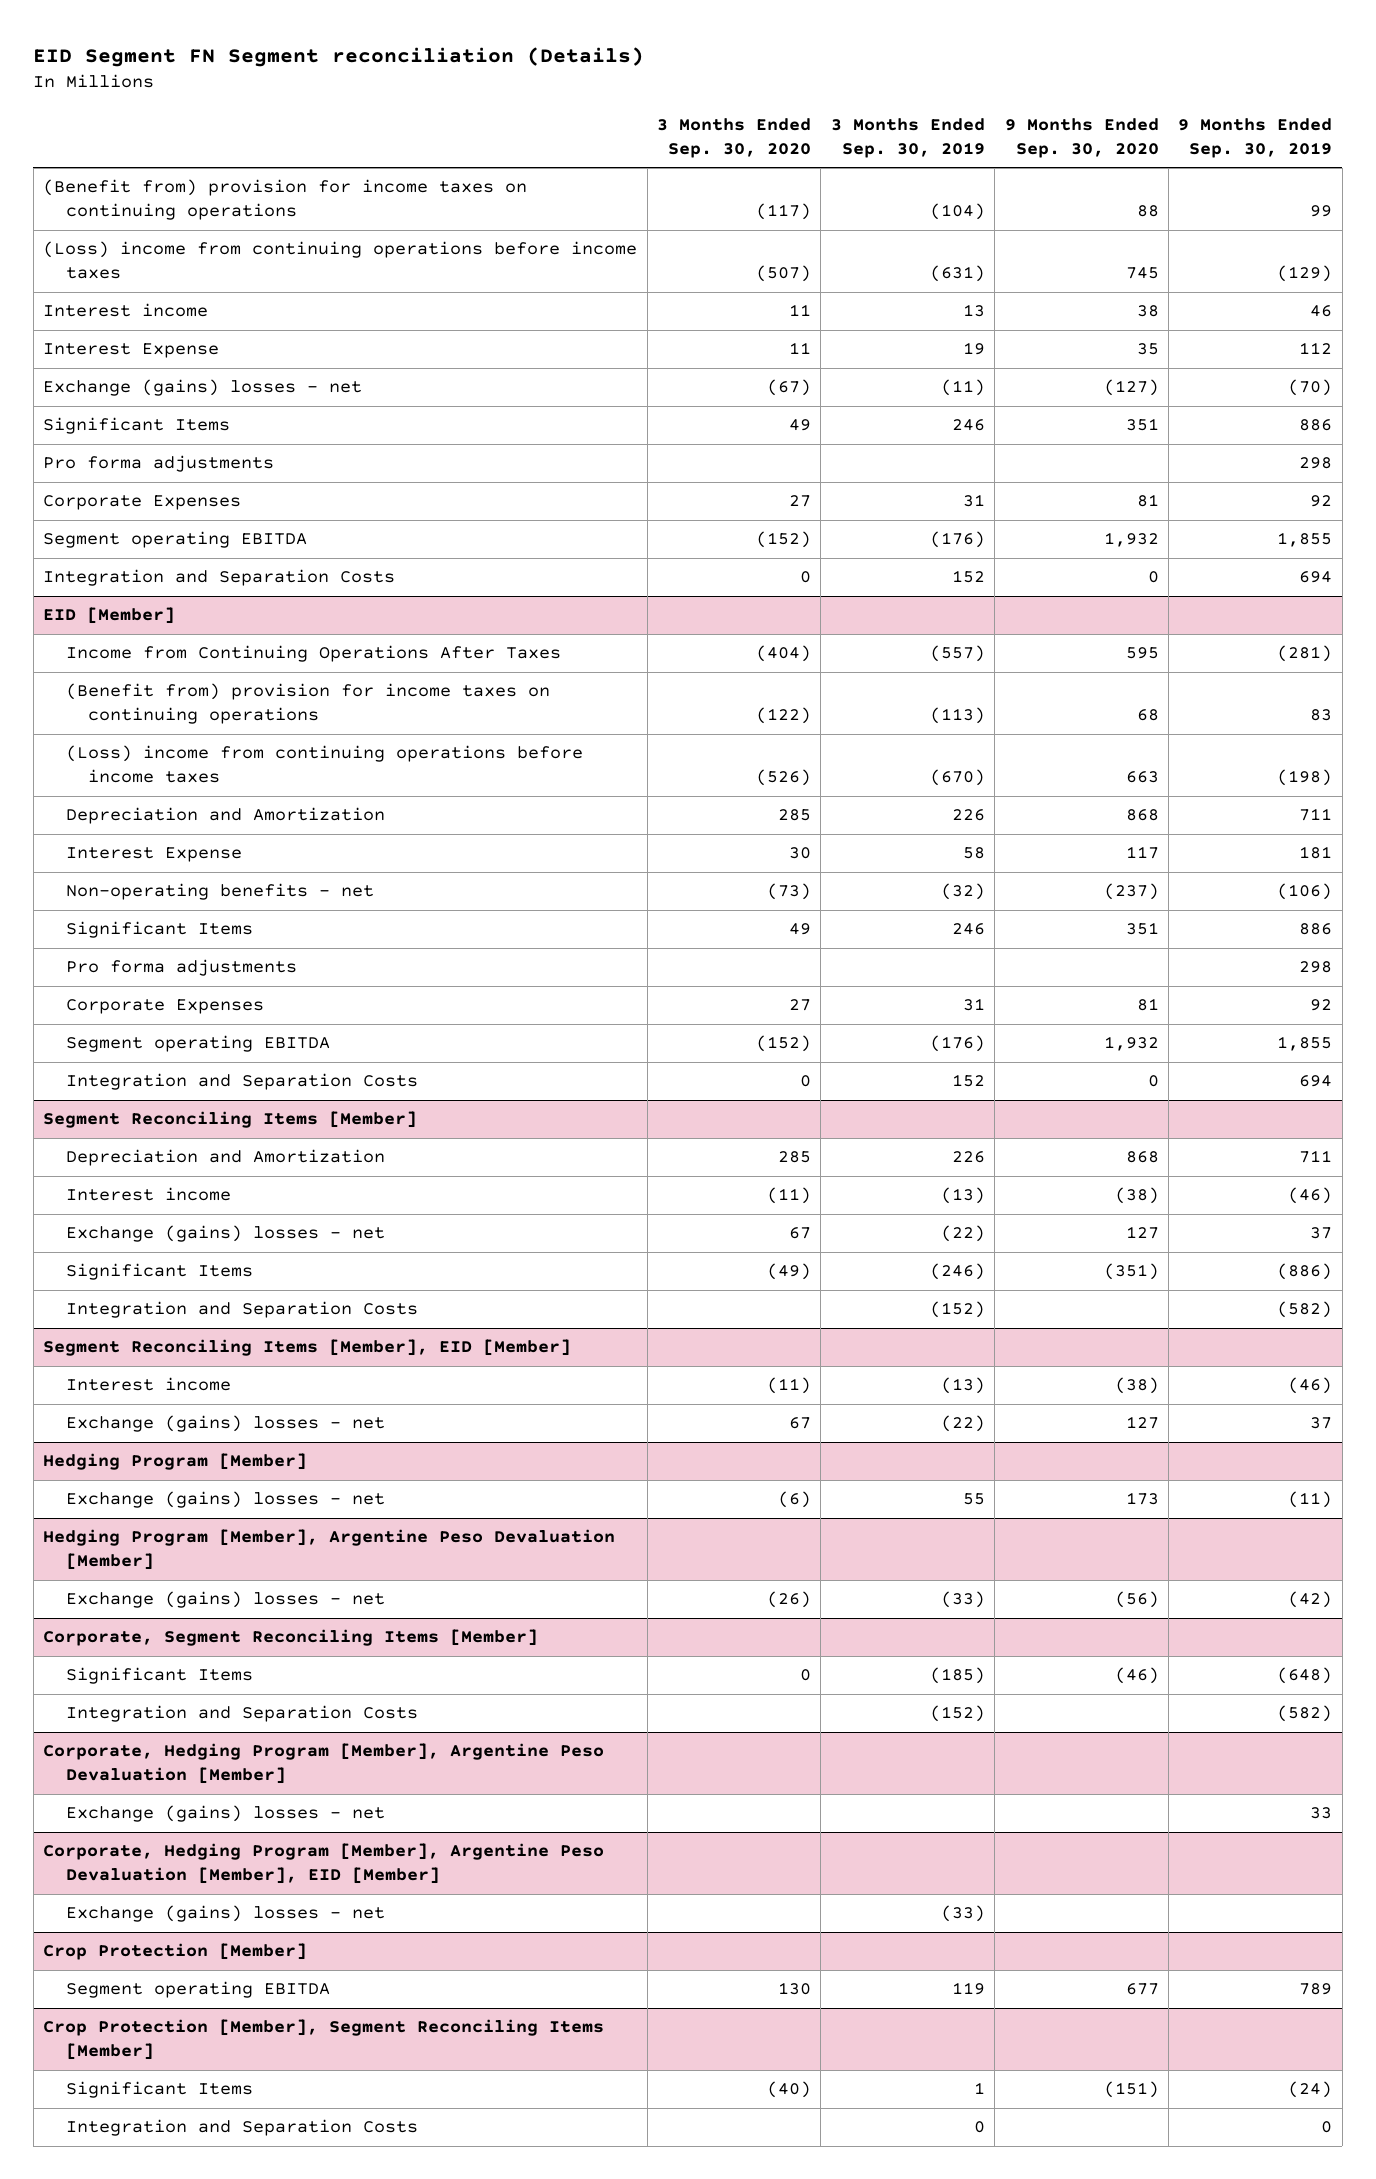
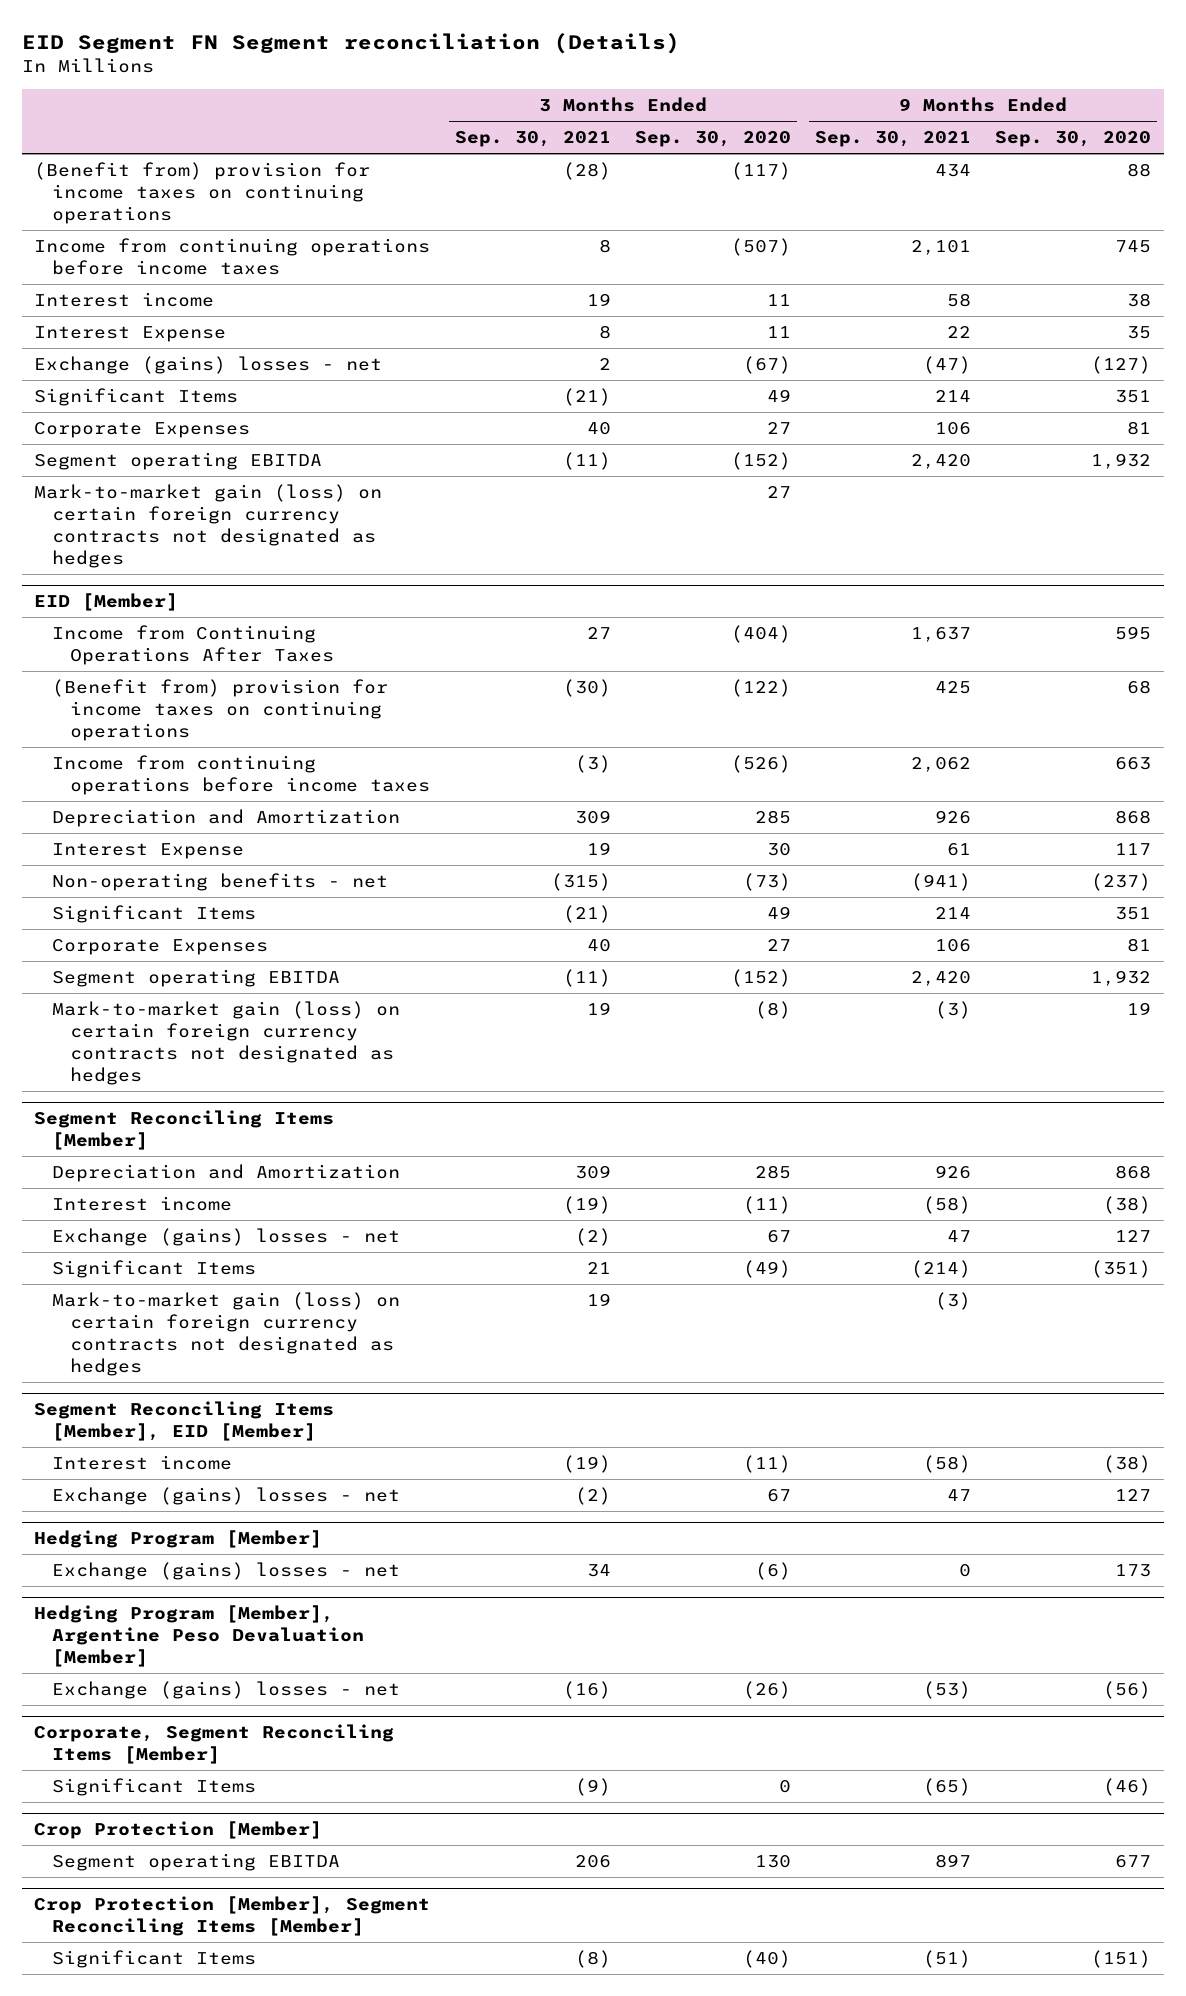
- | 3 Months Ended Sep. 30, 2020 | 3 Months Ended Sep. 30, 2019 | 9 Months Ended Sep. 30, 2020 | 9 Months Ended Sep. 30, 2019
+ | 3 Months Ended Sep. 30, 2021 | 3 Months Ended Sep. 30, 2020 | 9 Months Ended Sep. 30, 2021 | 9 Months Ended Sep. 30, 2020
- (Loss) income from continuing operations before income taxes | (507) | (631) | 745 | (129)
+ Income from continuing operations before income taxes | 8 | (507) | 2,101 | 745
- Pro forma adjustments | | | | 298
- Integration and Separation Costs | 0 | 152 | 0 | 694
+ Mark-to-market gain (loss) on certain foreign currency contracts not designated as hedges | | 27 | |
@ EID [Member]
- (Loss) income from continuing operations before income taxes | (526) | (670) | 663 | (198)
+ Income from continuing operations before income taxes | (3) | (526) | 2,062 | 663
- Pro forma adjustments | | | | 298
- Integration and Separation Costs | 0 | 152 | 0 | 694
+ Mark-to-market gain (loss) on certain foreign currency contracts not designated as hedges | 19 | (8) | (3) | 19
@ Segment Reconciling Items [Member]
- Integration and Separation Costs | | (152) | | (582)
+ Mark-to-market gain (loss) on certain foreign currency contracts not designated as hedges | 19 | | (3) |
@ Corporate, Segment Reconciling Items [Member]
- Integration and Separation Costs | | (152) | | (582)
- Corporate, Hedging Program [Member], Argentine Peso Devaluation [Member]
- Exchange (gains) losses - net | | | | 33
- Corporate, Hedging Program [Member], Argentine Peso Devaluation [Member], EID [Member]
- Exchange (gains) losses - net | | (33) | |
@ Crop Protection [Member], Segment Reconciling Items [Member]
- Integration and Separation Costs | | 0 | | 0

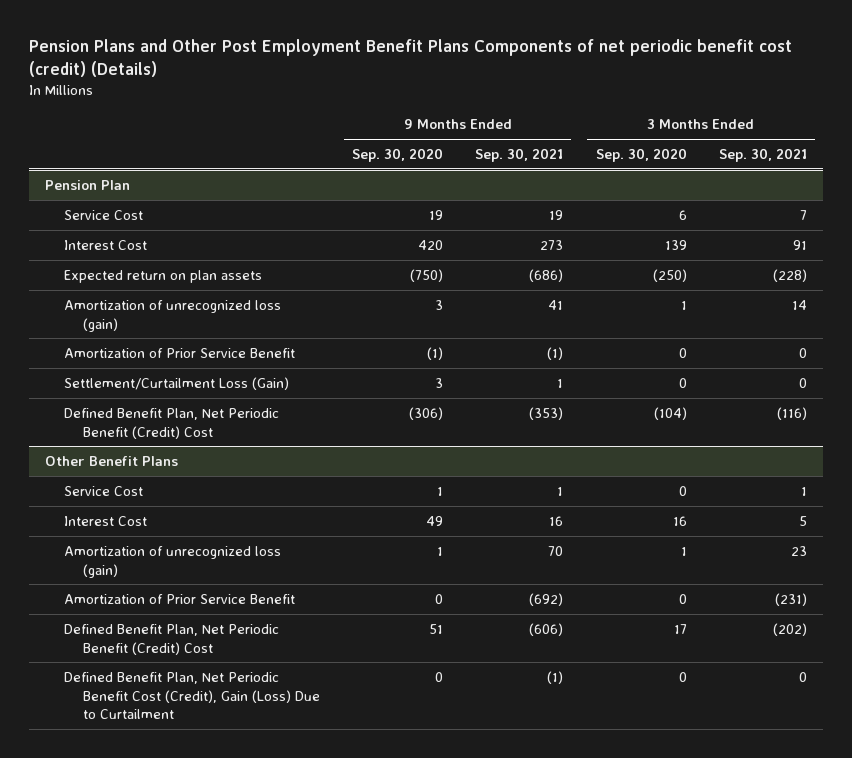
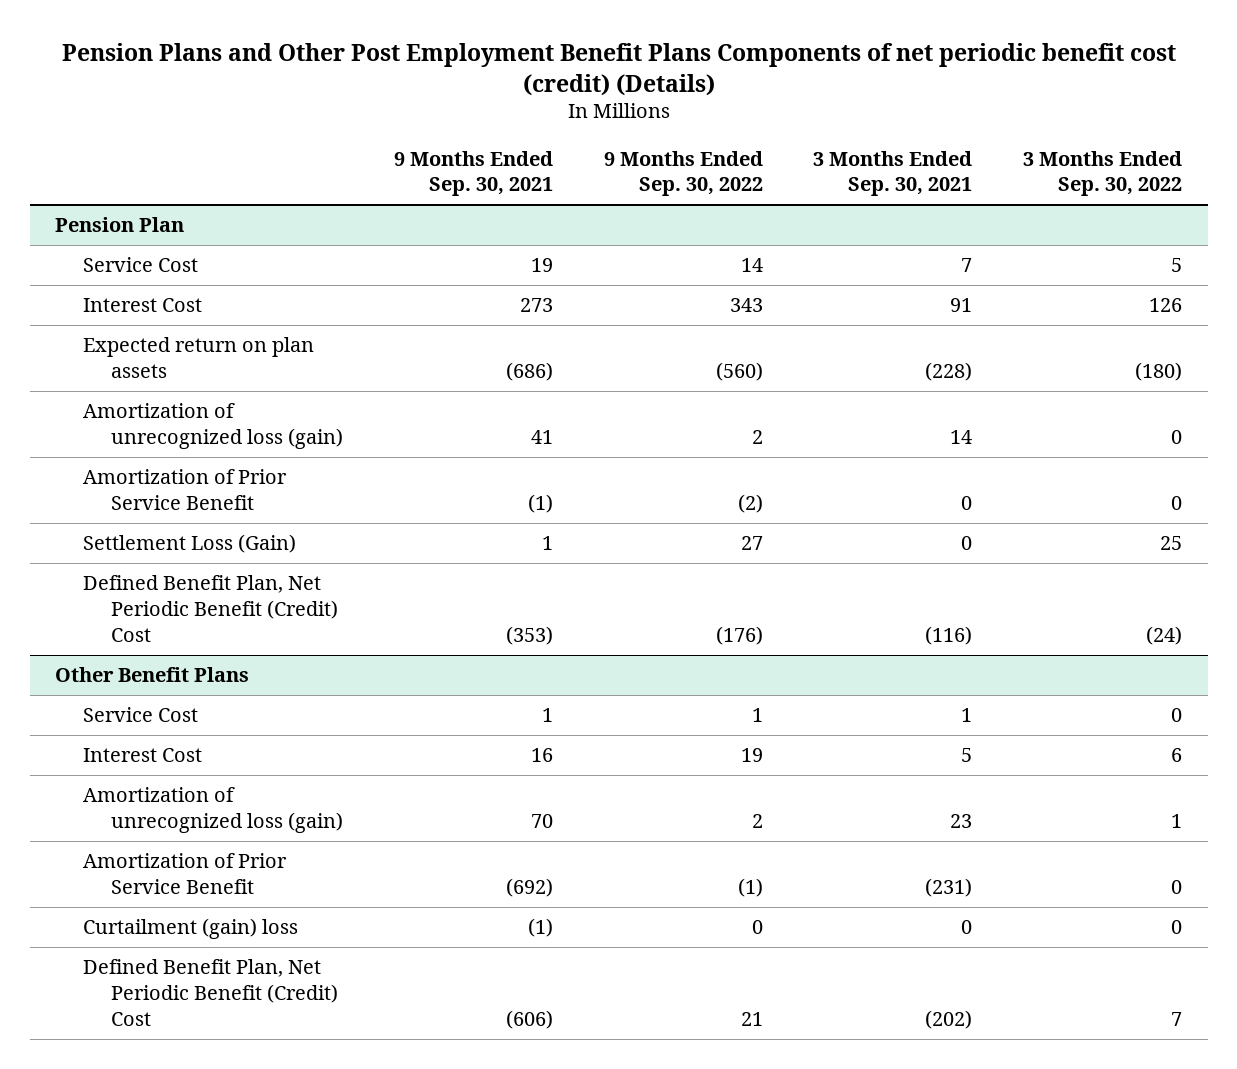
- | 9 Months Ended Sep. 30, 2020 | 9 Months Ended Sep. 30, 2021 | 3 Months Ended Sep. 30, 2020 | 3 Months Ended Sep. 30, 2021
+ | 9 Months Ended Sep. 30, 2021 | 9 Months Ended Sep. 30, 2022 | 3 Months Ended Sep. 30, 2021 | 3 Months Ended Sep. 30, 2022
@ Pension Plan
- Settlement/Curtailment Loss (Gain) | 3 | 1 | 0 | 0
+ Settlement Loss (Gain) | 1 | 27 | 0 | 25
@ Other Benefit Plans
+ Curtailment (gain) loss | (1) | 0 | 0 | 0
- Defined Benefit Plan, Net Periodic Benefit Cost (Credit), Gain (Loss) Due to Curtailment | 0 | (1) | 0 | 0

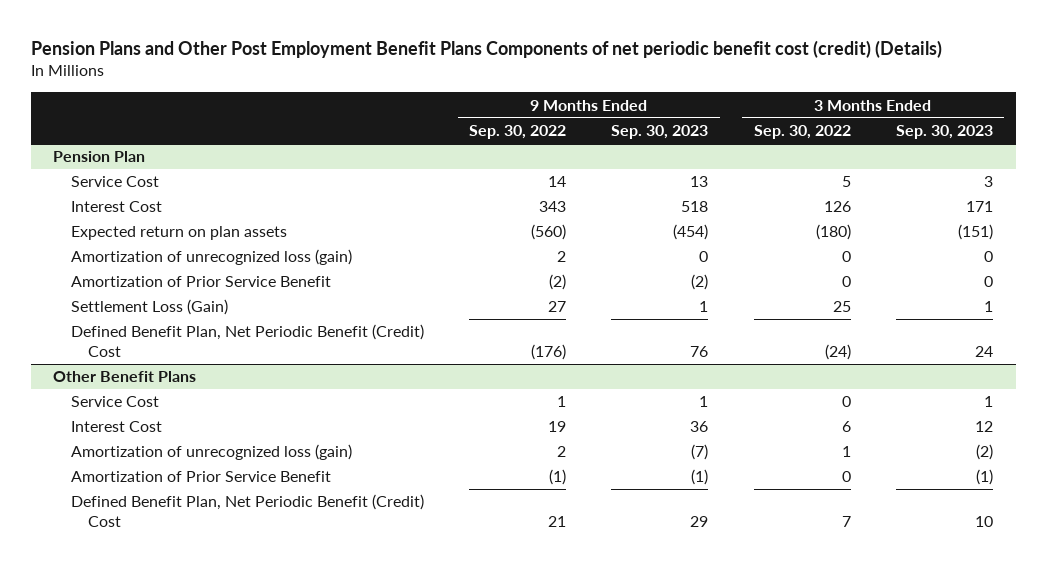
- | 9 Months Ended Sep. 30, 2021 | 9 Months Ended Sep. 30, 2022 | 3 Months Ended Sep. 30, 2021 | 3 Months Ended Sep. 30, 2022
+ | 9 Months Ended Sep. 30, 2022 | 9 Months Ended Sep. 30, 2023 | 3 Months Ended Sep. 30, 2022 | 3 Months Ended Sep. 30, 2023
@ Other Benefit Plans
- Curtailment (gain) loss | (1) | 0 | 0 | 0

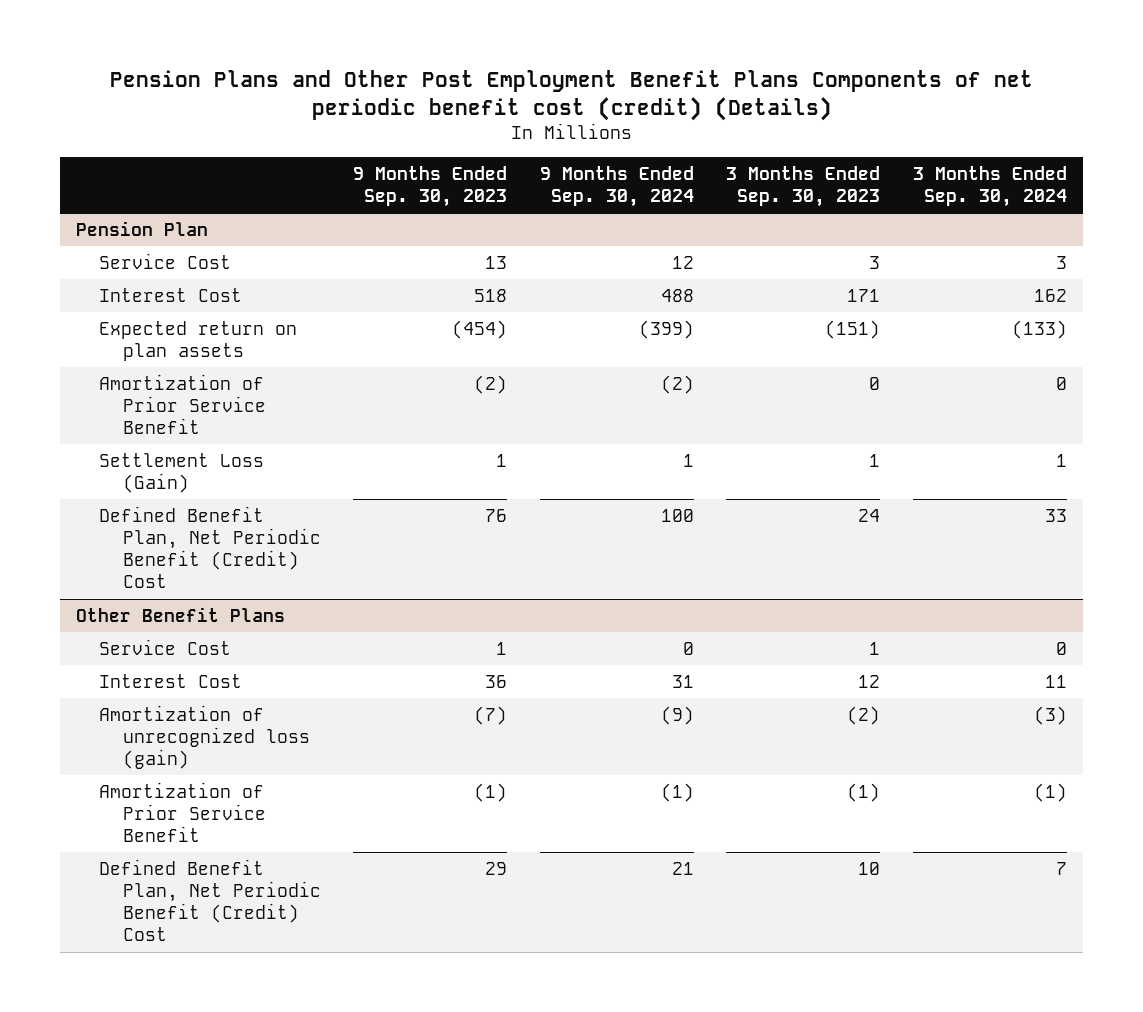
- | 9 Months Ended Sep. 30, 2022 | 9 Months Ended Sep. 30, 2023 | 3 Months Ended Sep. 30, 2022 | 3 Months Ended Sep. 30, 2023
+ | 9 Months Ended Sep. 30, 2023 | 9 Months Ended Sep. 30, 2024 | 3 Months Ended Sep. 30, 2023 | 3 Months Ended Sep. 30, 2024
@ Pension Plan
- Amortization of unrecognized loss (gain) | 2 | 0 | 0 | 0

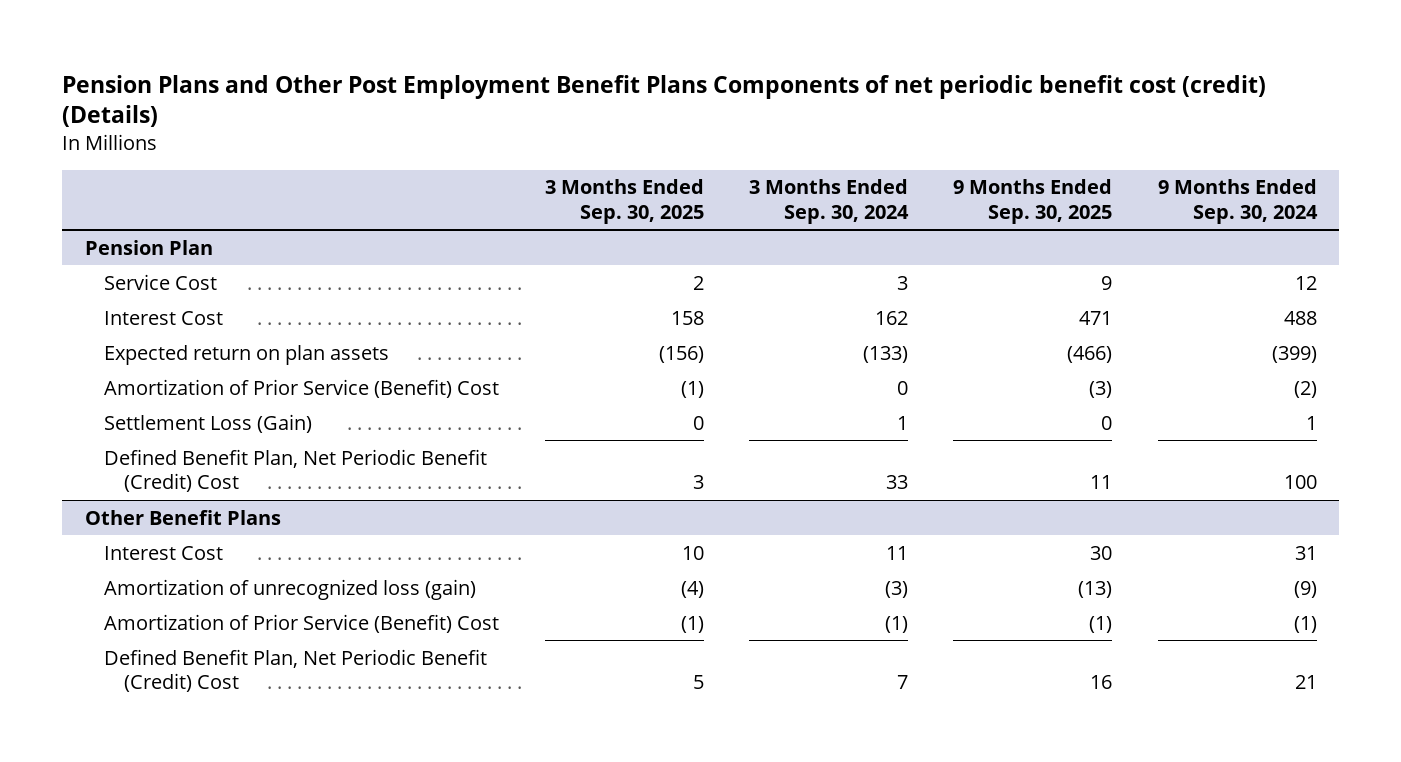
- | 9 Months Ended Sep. 30, 2023 | 9 Months Ended Sep. 30, 2024 | 3 Months Ended Sep. 30, 2023 | 3 Months Ended Sep. 30, 2024
+ | 3 Months Ended Sep. 30, 2025 | 3 Months Ended Sep. 30, 2024 | 9 Months Ended Sep. 30, 2025 | 9 Months Ended Sep. 30, 2024
@ Pension Plan
- Amortization of Prior Service Benefit | (2) | (2) | 0 | 0
+ Amortization of Prior Service (Benefit) Cost | (1) | 0 | (3) | (2)
@ Other Benefit Plans
- Service Cost | 1 | 0 | 1 | 0
- Amortization of Prior Service Benefit | (1) | (1) | (1) | (1)
+ Amortization of Prior Service (Benefit) Cost | (1) | (1) | (1) | (1)

